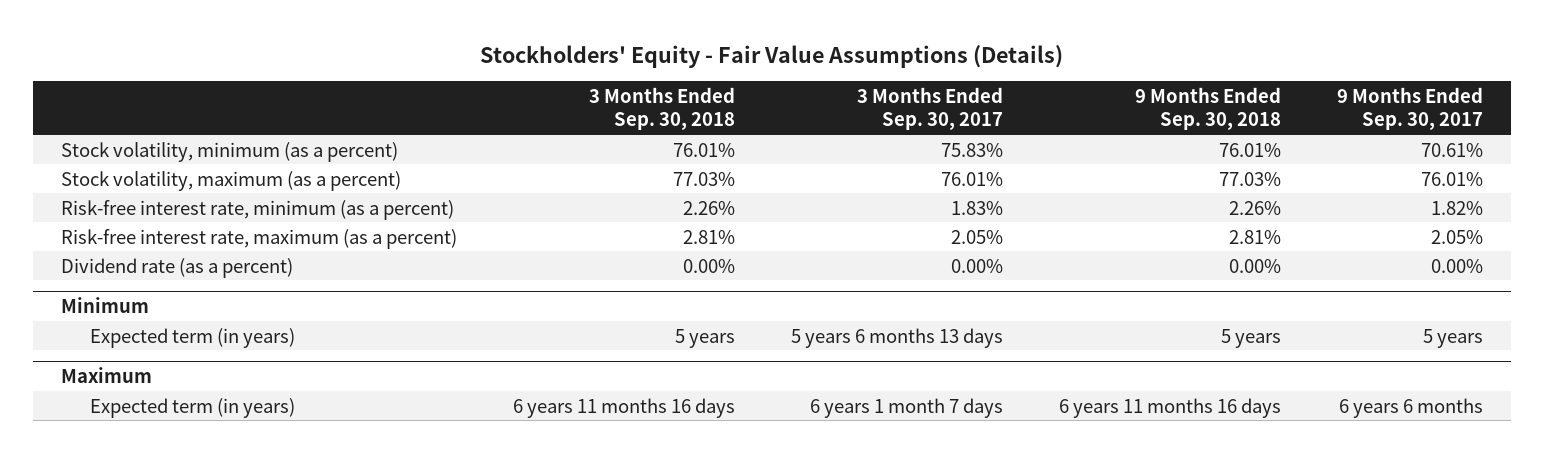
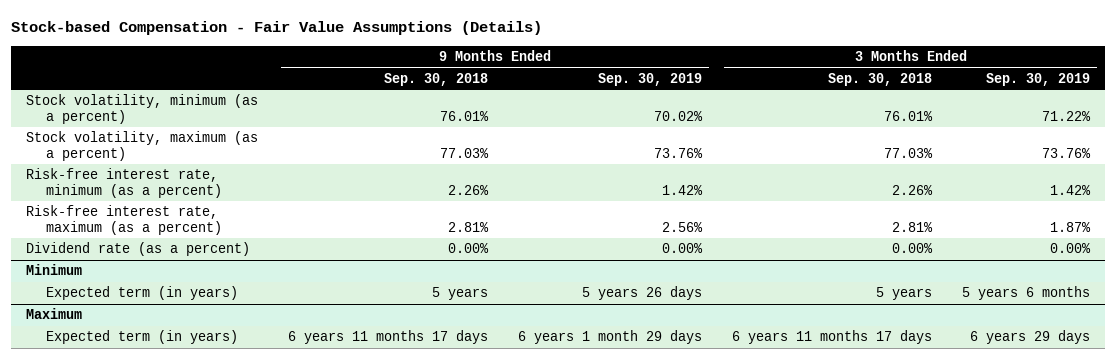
- Stockholders' Equity - Fair Value Assumptions (Details)
+ Stock-based Compensation - Fair Value Assumptions (Details)
- | 3 Months Ended Sep. 30, 2018 | 3 Months Ended Sep. 30, 2017 | 9 Months Ended Sep. 30, 2018 | 9 Months Ended Sep. 30, 2017
+ | 9 Months Ended Sep. 30, 2018 | 9 Months Ended Sep. 30, 2019 | 3 Months Ended Sep. 30, 2018 | 3 Months Ended Sep. 30, 2019
@ Maximum
- Expected term (in years) | 6 years 11 months 16 days | 6 years 1 month 7 days | 6 years 11 months 16 days | 6 years 6 months
+ Expected term (in years) | 6 years 11 months 17 days | 6 years 1 month 29 days | 6 years 11 months 17 days | 6 years 29 days

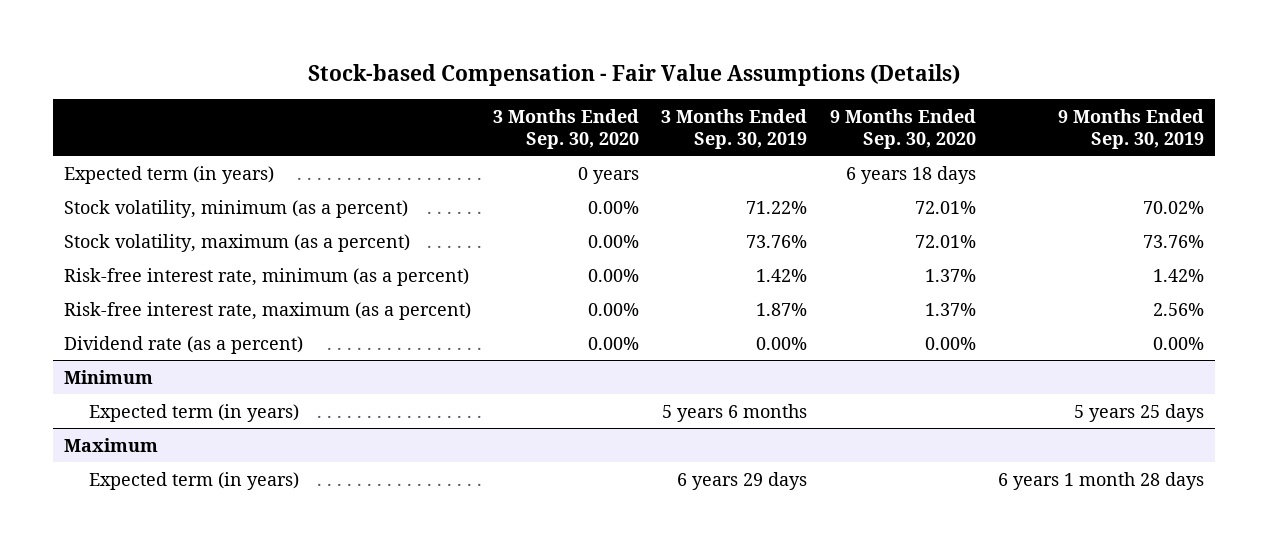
- | 9 Months Ended Sep. 30, 2018 | 9 Months Ended Sep. 30, 2019 | 3 Months Ended Sep. 30, 2018 | 3 Months Ended Sep. 30, 2019
+ | 3 Months Ended Sep. 30, 2020 | 3 Months Ended Sep. 30, 2019 | 9 Months Ended Sep. 30, 2020 | 9 Months Ended Sep. 30, 2019
+ Expected term (in years) | 0 years | | 6 years 18 days |
@ Minimum
- Expected term (in years) | 5 years | 5 years 26 days | 5 years | 5 years 6 months
+ Expected term (in years) | | 5 years 6 months | | 5 years 25 days
@ Maximum
- Expected term (in years) | 6 years 11 months 17 days | 6 years 1 month 29 days | 6 years 11 months 17 days | 6 years 29 days
+ Expected term (in years) | | 6 years 29 days | | 6 years 1 month 28 days

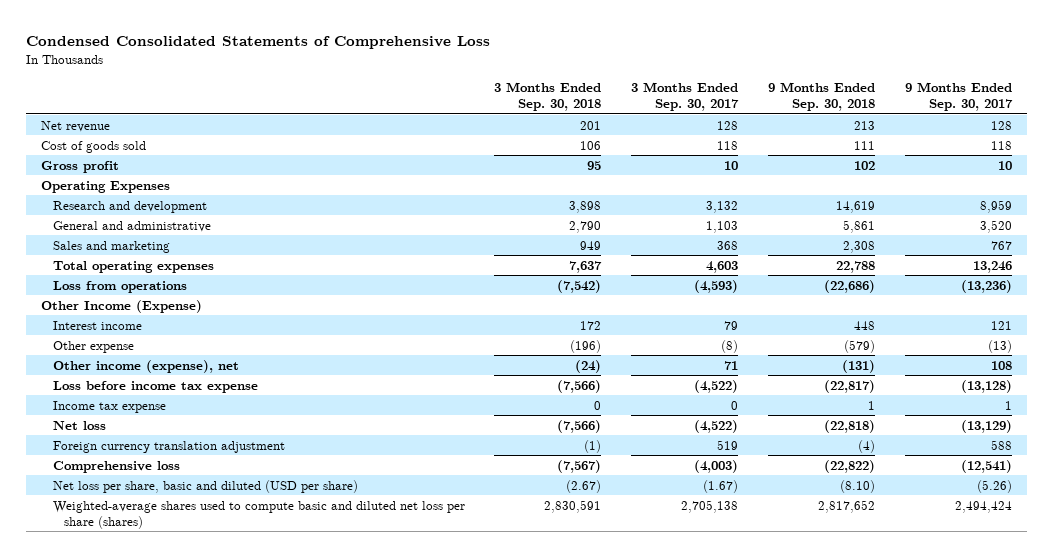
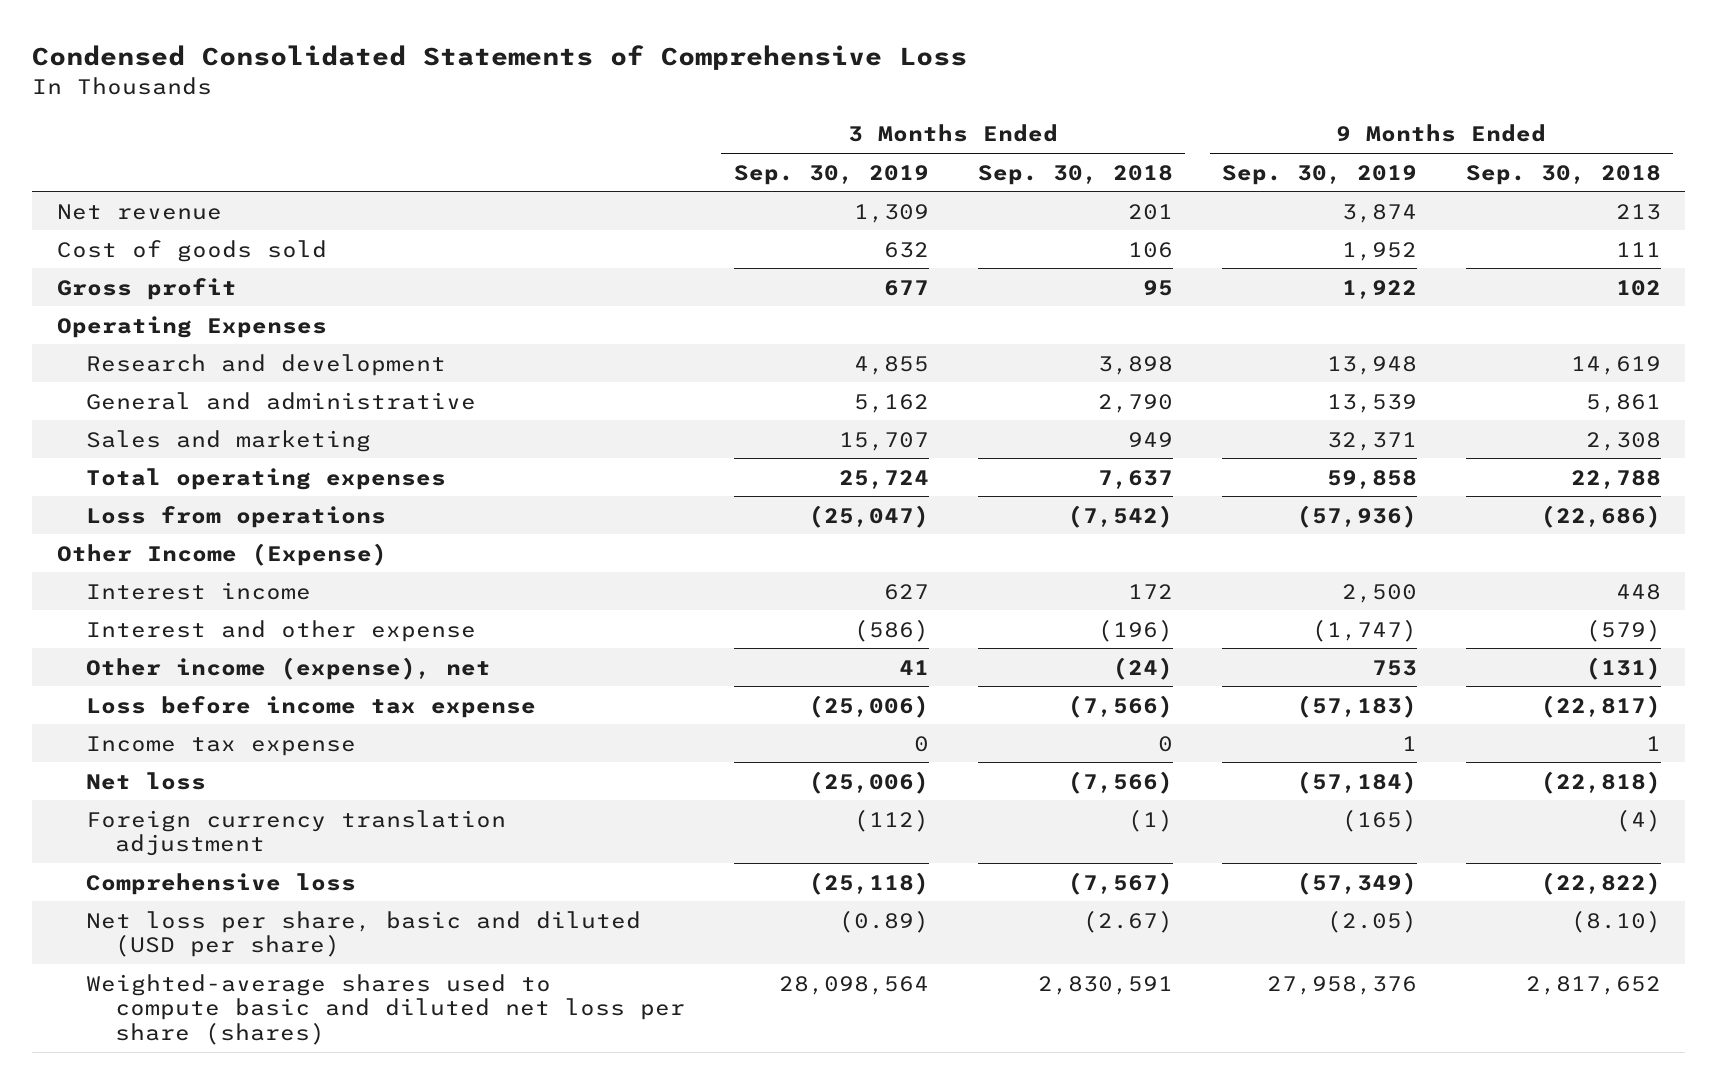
- | 3 Months Ended Sep. 30, 2018 | 3 Months Ended Sep. 30, 2017 | 9 Months Ended Sep. 30, 2018 | 9 Months Ended Sep. 30, 2017
+ | 3 Months Ended Sep. 30, 2019 | 3 Months Ended Sep. 30, 2018 | 9 Months Ended Sep. 30, 2019 | 9 Months Ended Sep. 30, 2018
- Other expense | (196) | (8) | (579) | (13)
+ Interest and other expense | (586) | (196) | (1,747) | (579)

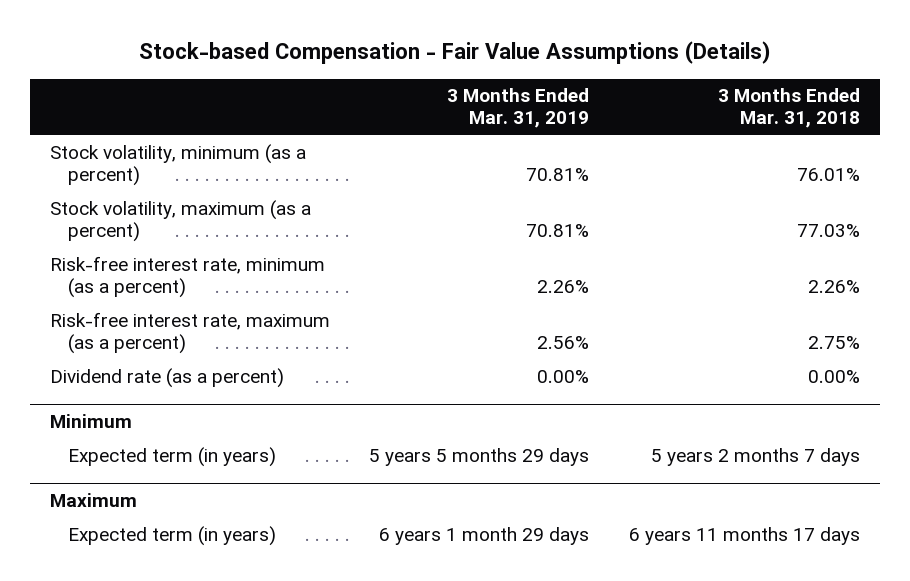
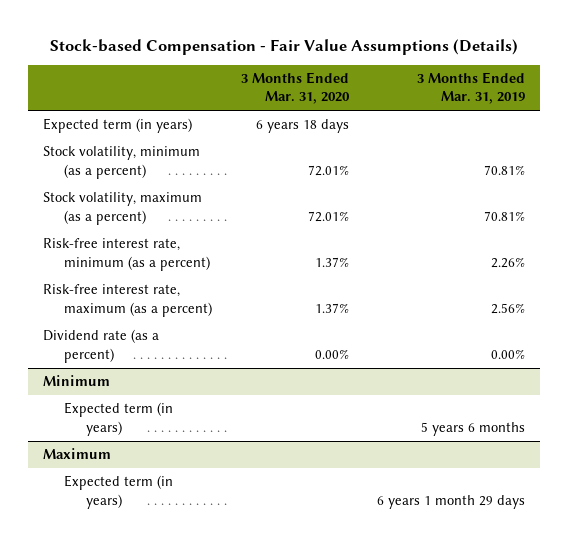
- | 3 Months Ended Mar. 31, 2019 | 3 Months Ended Mar. 31, 2018
+ | 3 Months Ended Mar. 31, 2020 | 3 Months Ended Mar. 31, 2019
+ Expected term (in years) | 6 years 18 days |
@ Minimum
- Expected term (in years) | 5 years 5 months 29 days | 5 years 2 months 7 days
+ Expected term (in years) | | 5 years 6 months

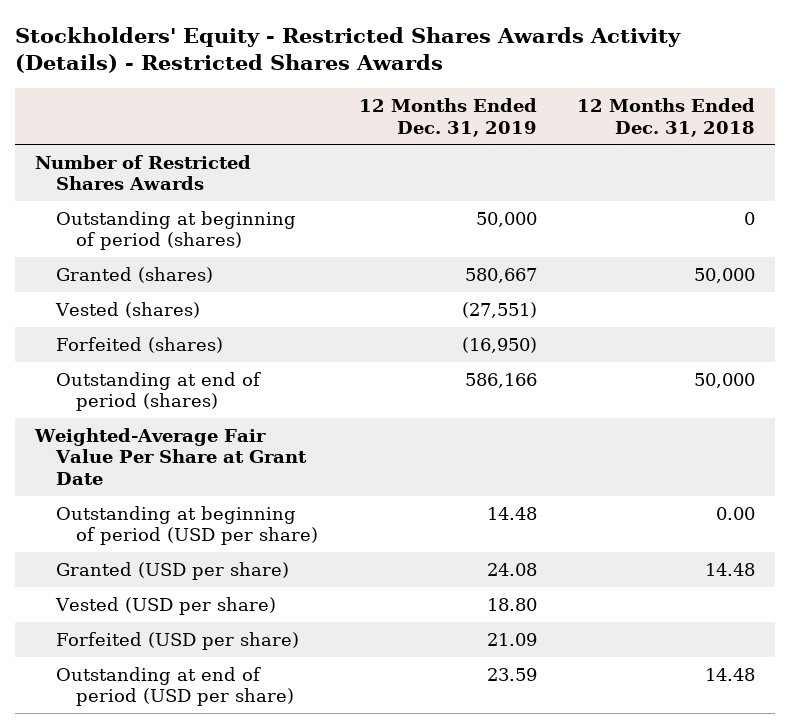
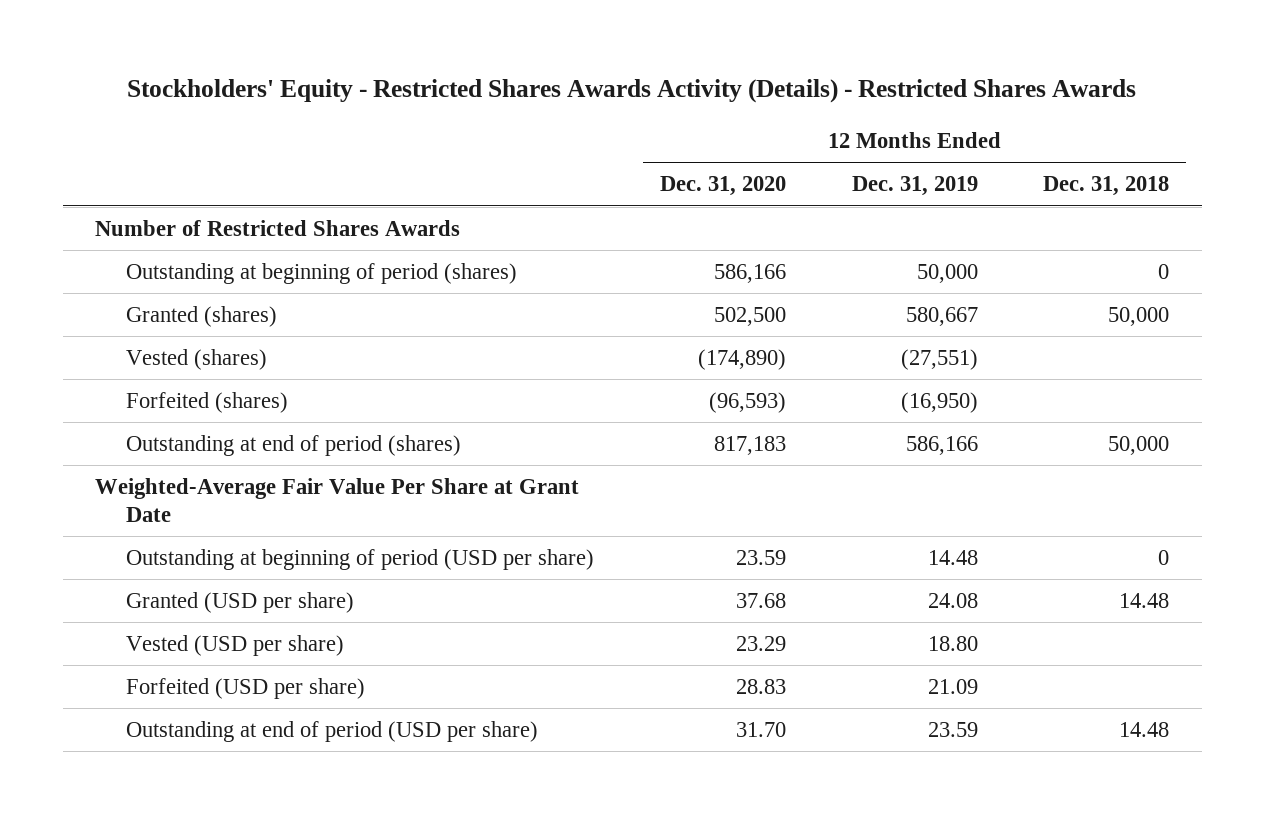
- | 12 Months Ended Dec. 31, 2019 | 12 Months Ended Dec. 31, 2018
+ | 12 Months Ended Dec. 31, 2020 | 12 Months Ended Dec. 31, 2019 | 12 Months Ended Dec. 31, 2018
- Outstanding at beginning of period (USD per share) | 14.48 | 0.00
+ Outstanding at beginning of period (USD per share) | 23.59 | 14.48 | 0

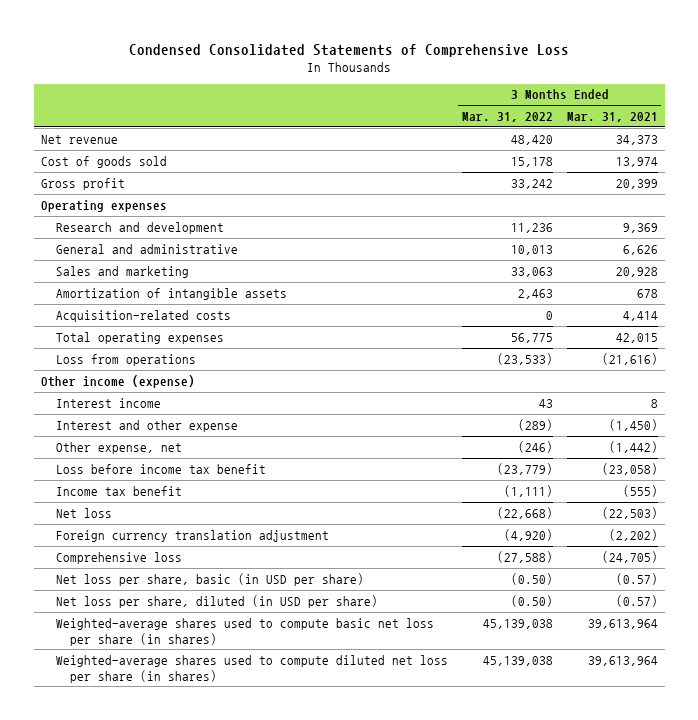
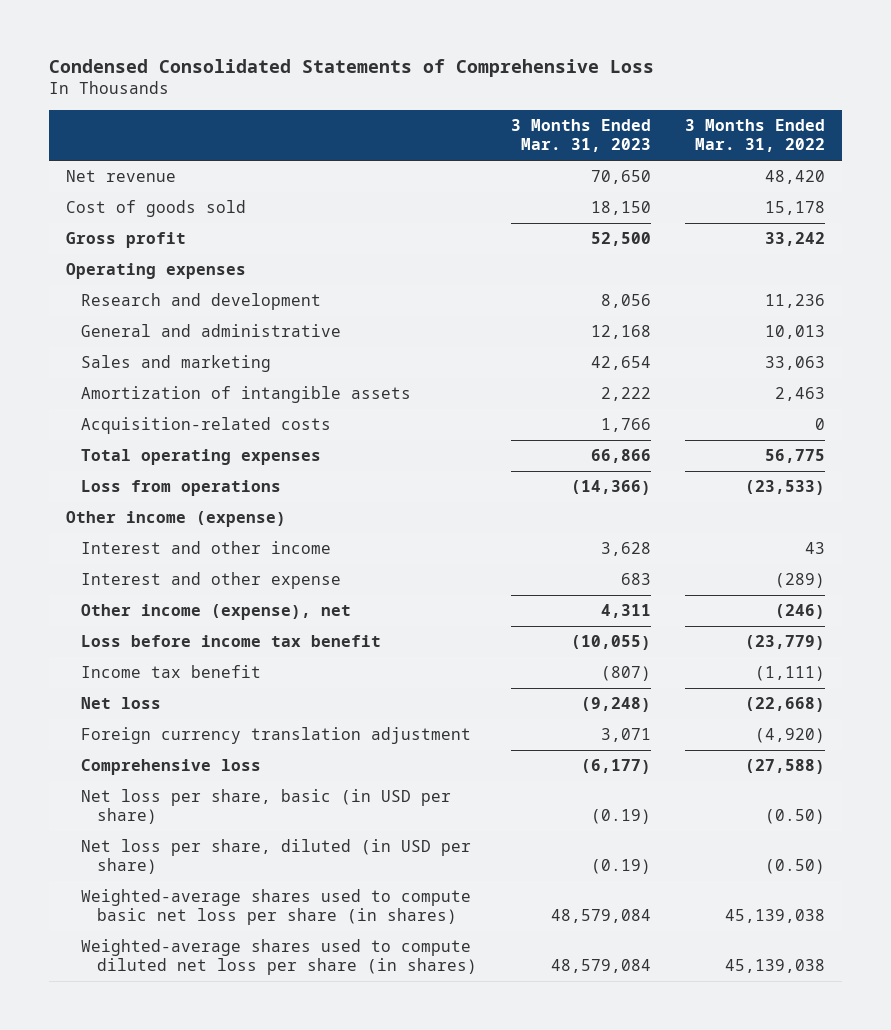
- | 3 Months Ended Mar. 31, 2022 | 3 Months Ended Mar. 31, 2021
+ | 3 Months Ended Mar. 31, 2023 | 3 Months Ended Mar. 31, 2022
- Interest income | 43 | 8
+ Interest and other income | 3,628 | 43
- Other expense, net | (246) | (1,442)
+ Other income (expense), net | 4,311 | (246)

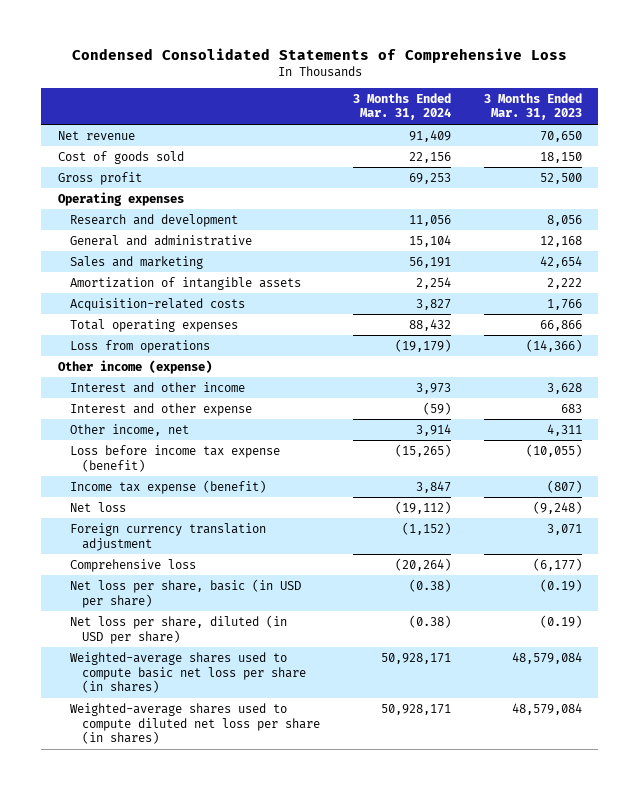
- | 3 Months Ended Mar. 31, 2023 | 3 Months Ended Mar. 31, 2022
+ | 3 Months Ended Mar. 31, 2024 | 3 Months Ended Mar. 31, 2023
- Other income (expense), net | 4,311 | (246)
- Loss before income tax benefit | (10,055) | (23,779)
- Income tax benefit | (807) | (1,111)
+ Other income, net | 3,914 | 4,311
+ Loss before income tax expense (benefit) | (15,265) | (10,055)
+ Income tax expense (benefit) | 3,847 | (807)

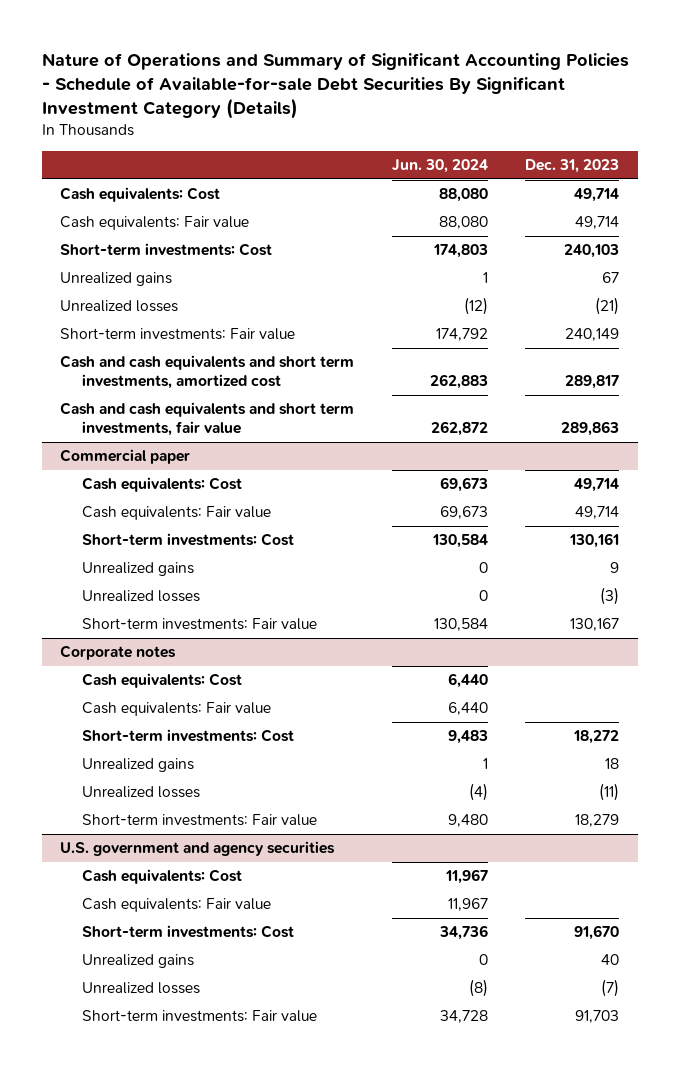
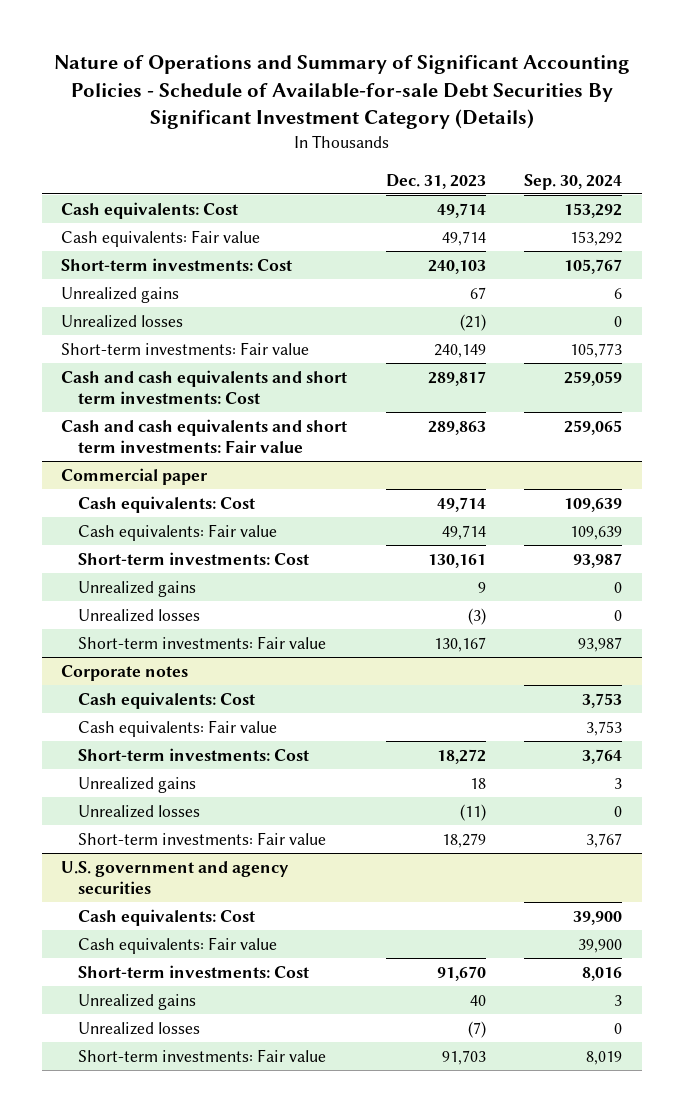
- | Jun. 30, 2024 | Dec. 31, 2023
+ | Dec. 31, 2023 | Sep. 30, 2024
- Cash and cash equivalents and short term investments, amortized cost | 262,883 | 289,817
- Cash and cash equivalents and short term investments, fair value | 262,872 | 289,863
+ Cash and cash equivalents and short term investments: Cost | 289,817 | 259,059
+ Cash and cash equivalents and short term investments: Fair value | 289,863 | 259,065

